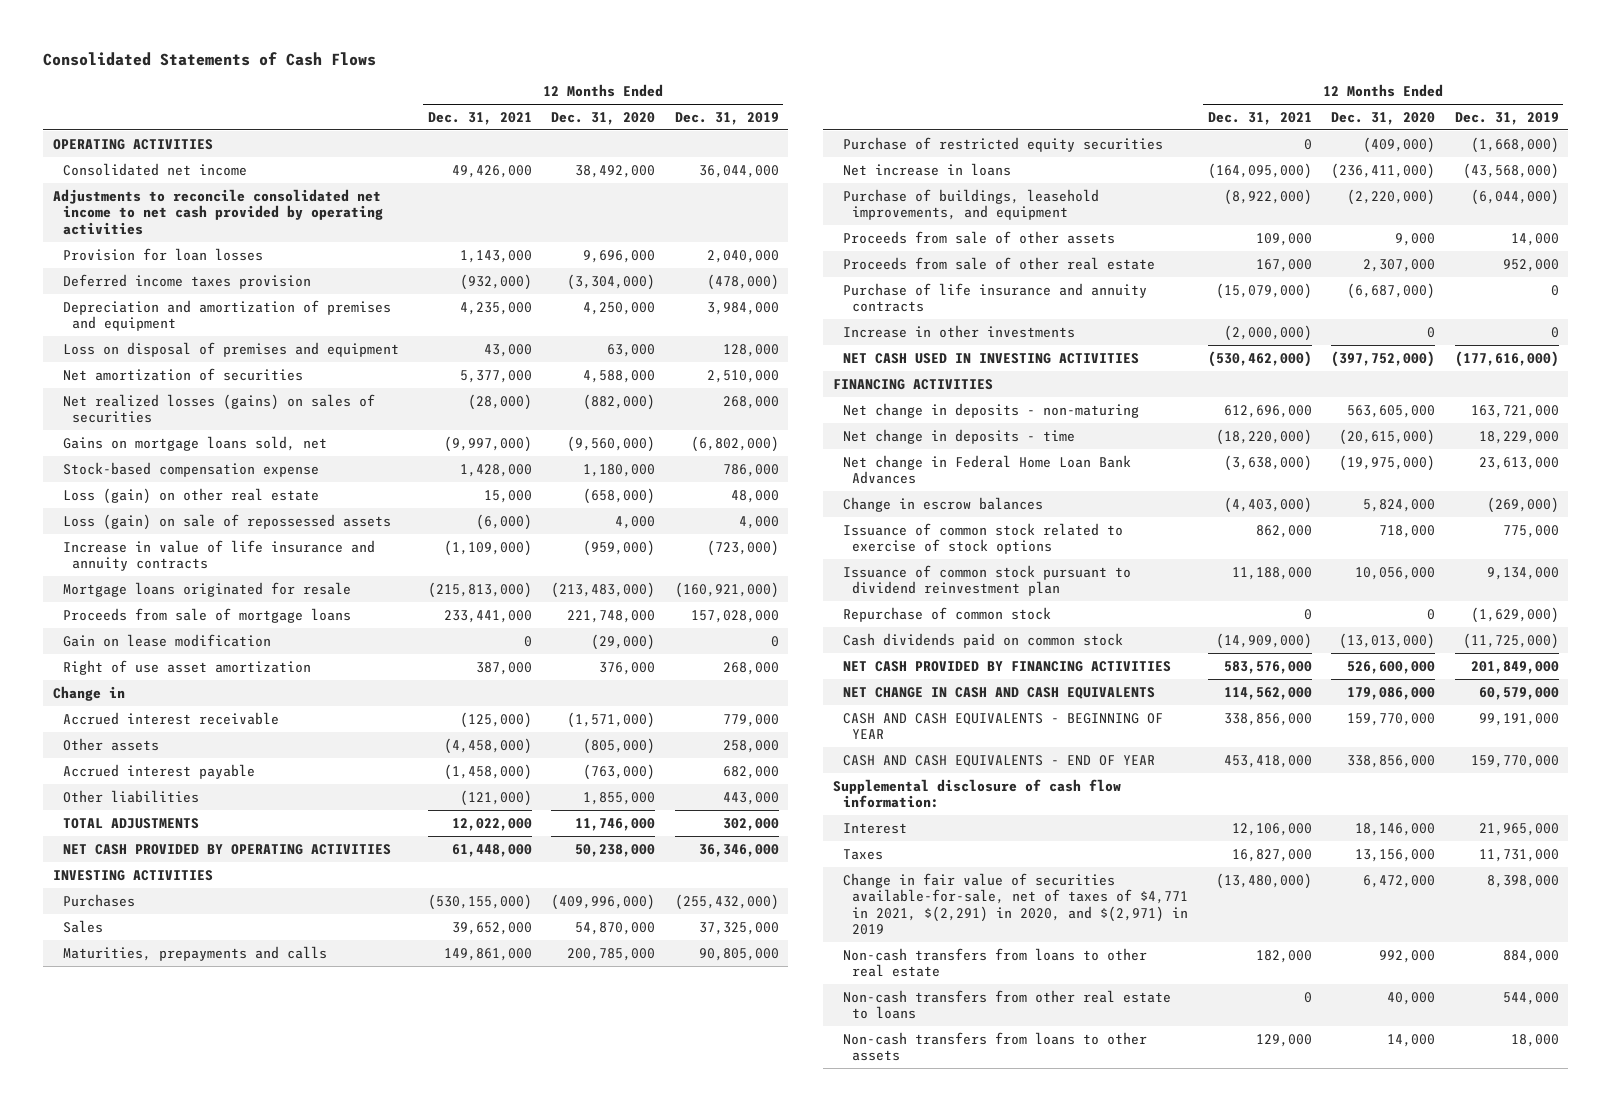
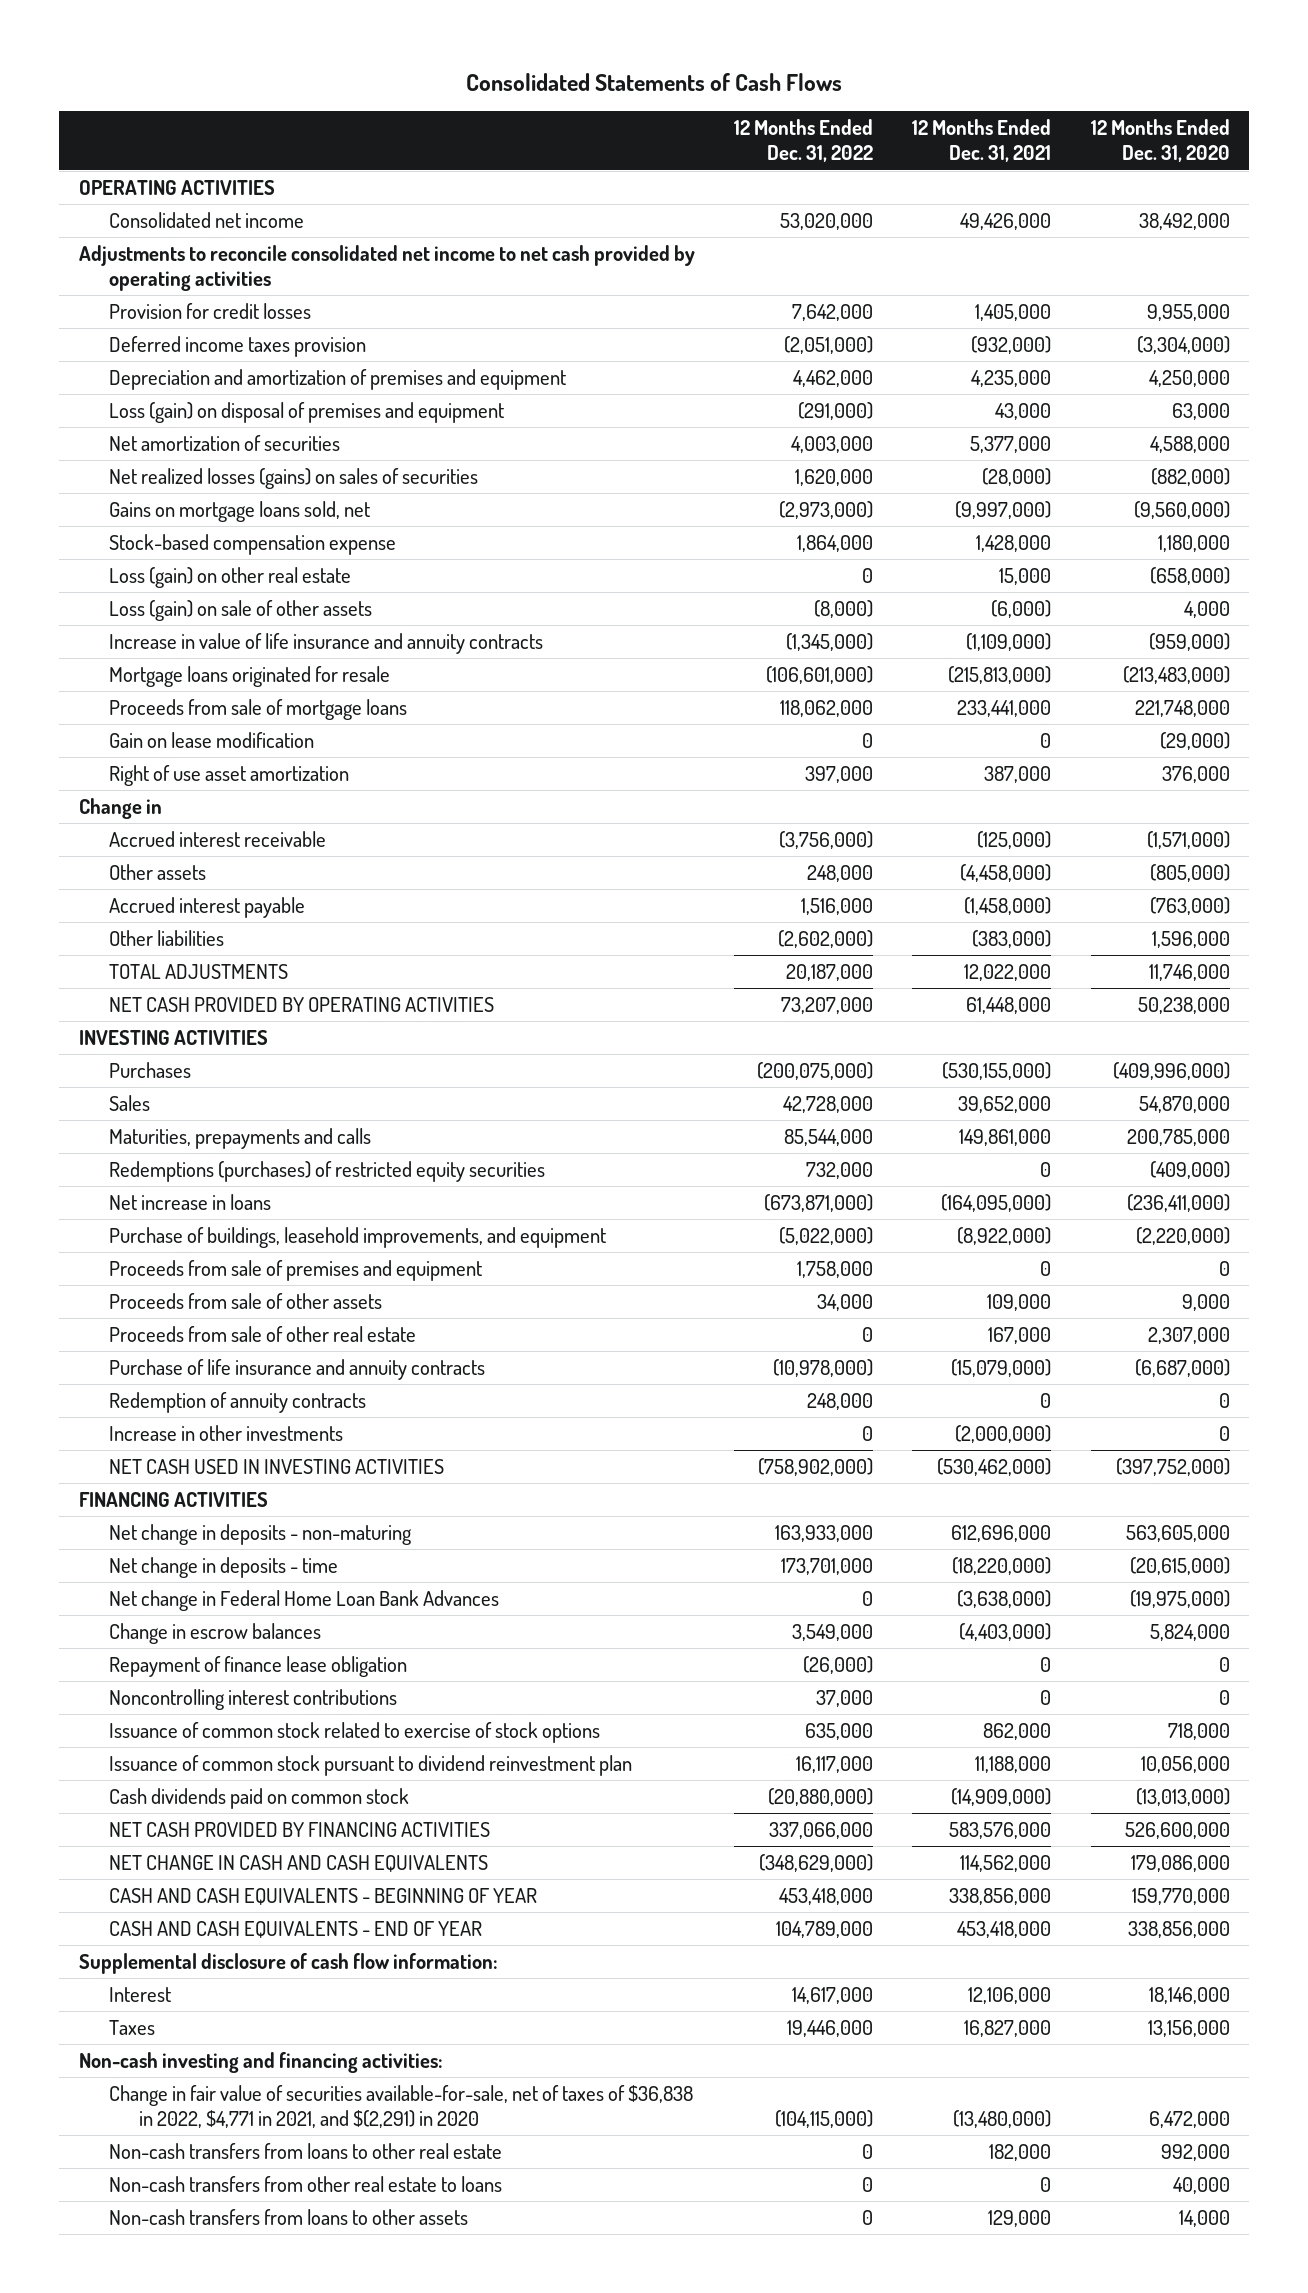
- | 12 Months Ended Dec. 31, 2021 | 12 Months Ended Dec. 31, 2020 | 12 Months Ended Dec. 31, 2019
+ | 12 Months Ended Dec. 31, 2022 | 12 Months Ended Dec. 31, 2021 | 12 Months Ended Dec. 31, 2020
- Provision for loan losses | 1,143,000 | 9,696,000 | 2,040,000
+ Provision for credit losses | 7,642,000 | 1,405,000 | 9,955,000
- Loss on disposal of premises and equipment | 43,000 | 63,000 | 128,000
+ Loss (gain) on disposal of premises and equipment | (291,000) | 43,000 | 63,000
- Loss (gain) on sale of repossessed assets | (6,000) | 4,000 | 4,000
+ Loss (gain) on sale of other assets | (8,000) | (6,000) | 4,000
- Other liabilities | (121,000) | 1,855,000 | 443,000
+ Other liabilities | (2,602,000) | (383,000) | 1,596,000
- Purchase of restricted equity securities | 0 | (409,000) | (1,668,000)
+ Redemptions (purchases) of restricted equity securities | 732,000 | 0 | (409,000)
+ Proceeds from sale of premises and equipment | 1,758,000 | 0 | 0
+ Redemption of annuity contracts | 248,000 | 0 | 0
+ Repayment of finance lease obligation | (26,000) | 0 | 0
+ Noncontrolling interest contributions | 37,000 | 0 | 0
- Repurchase of common stock | 0 | 0 | (1,629,000)
- Change in fair value of securities available-for-sale, net of taxes of $4,771 in 2021, $(2,291) in 2020, and $(2,971) in 2019 | (13,480,000) | 6,472,000 | 8,398,000
+ Non-cash investing and financing activities:
+ Change in fair value of securities available-for-sale, net of taxes of $36,838 in 2022, $4,771 in 2021, and $(2,291) in 2020 | (104,115,000) | (13,480,000) | 6,472,000

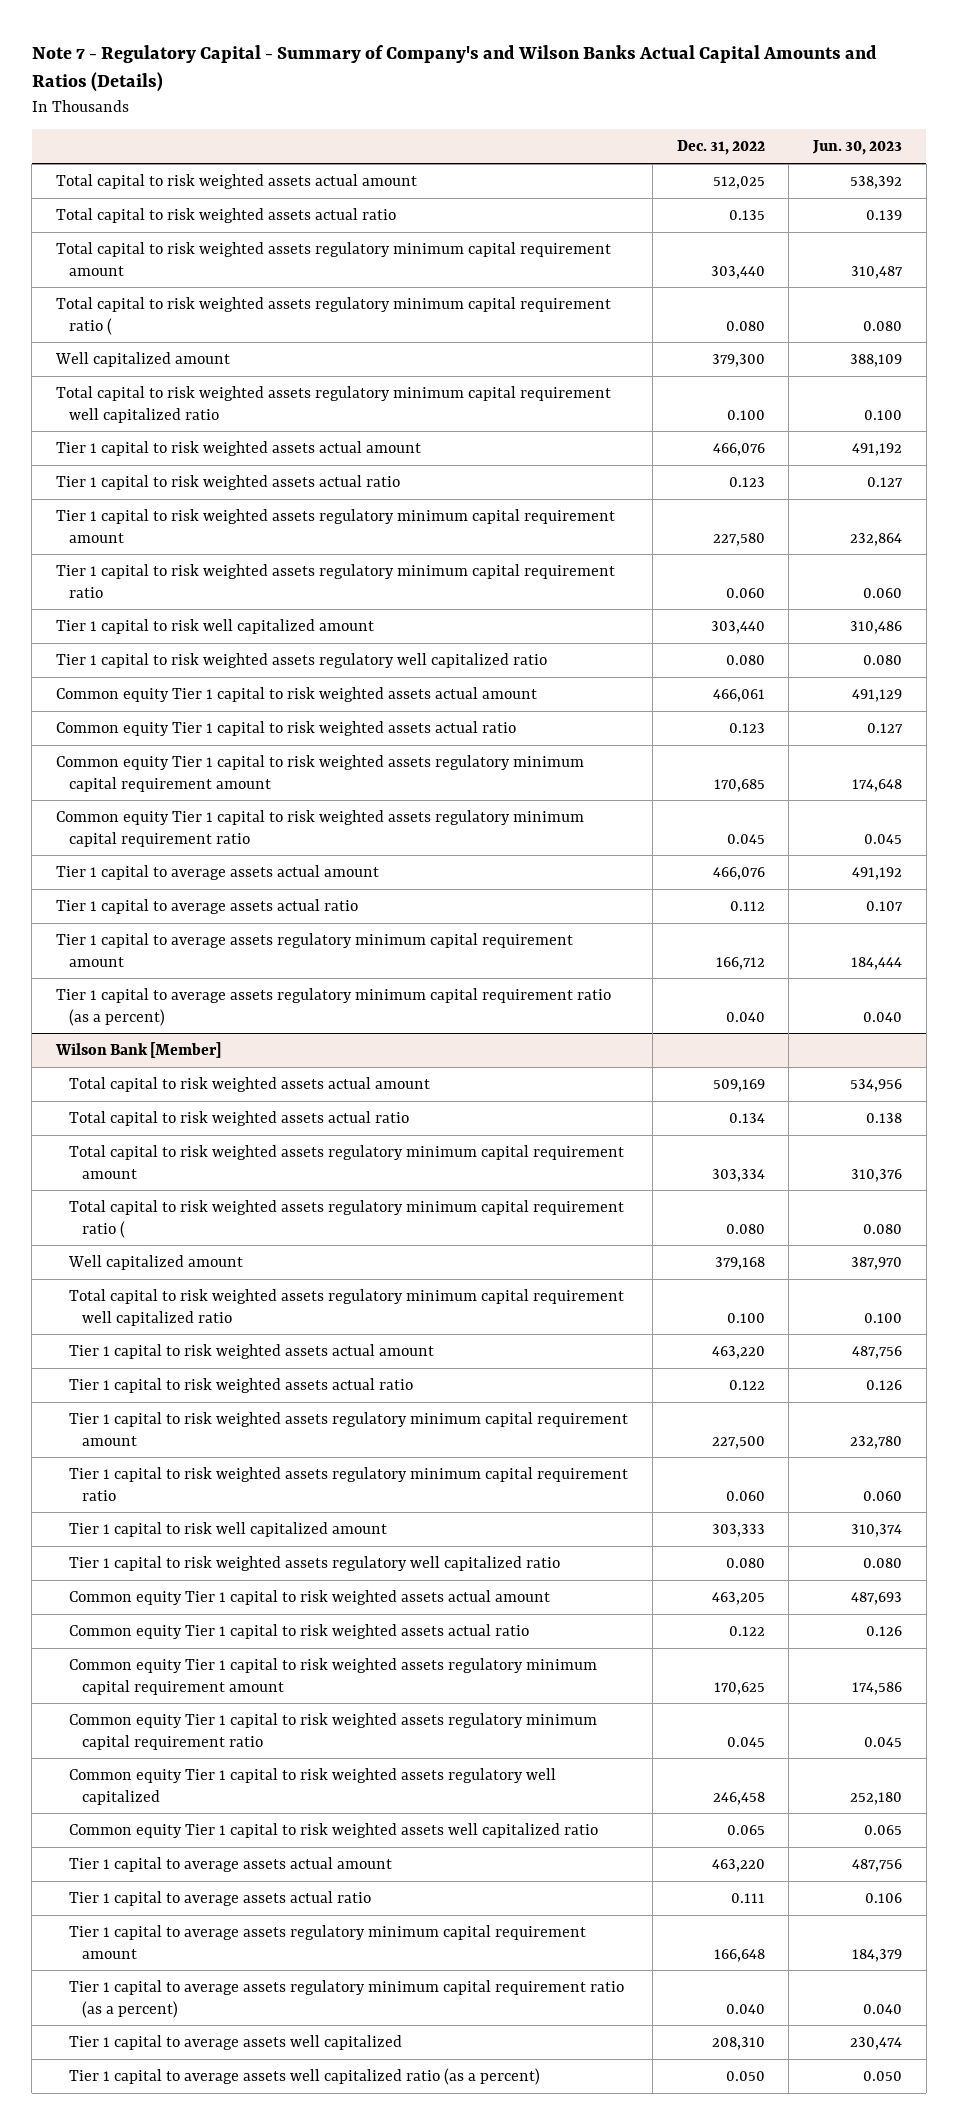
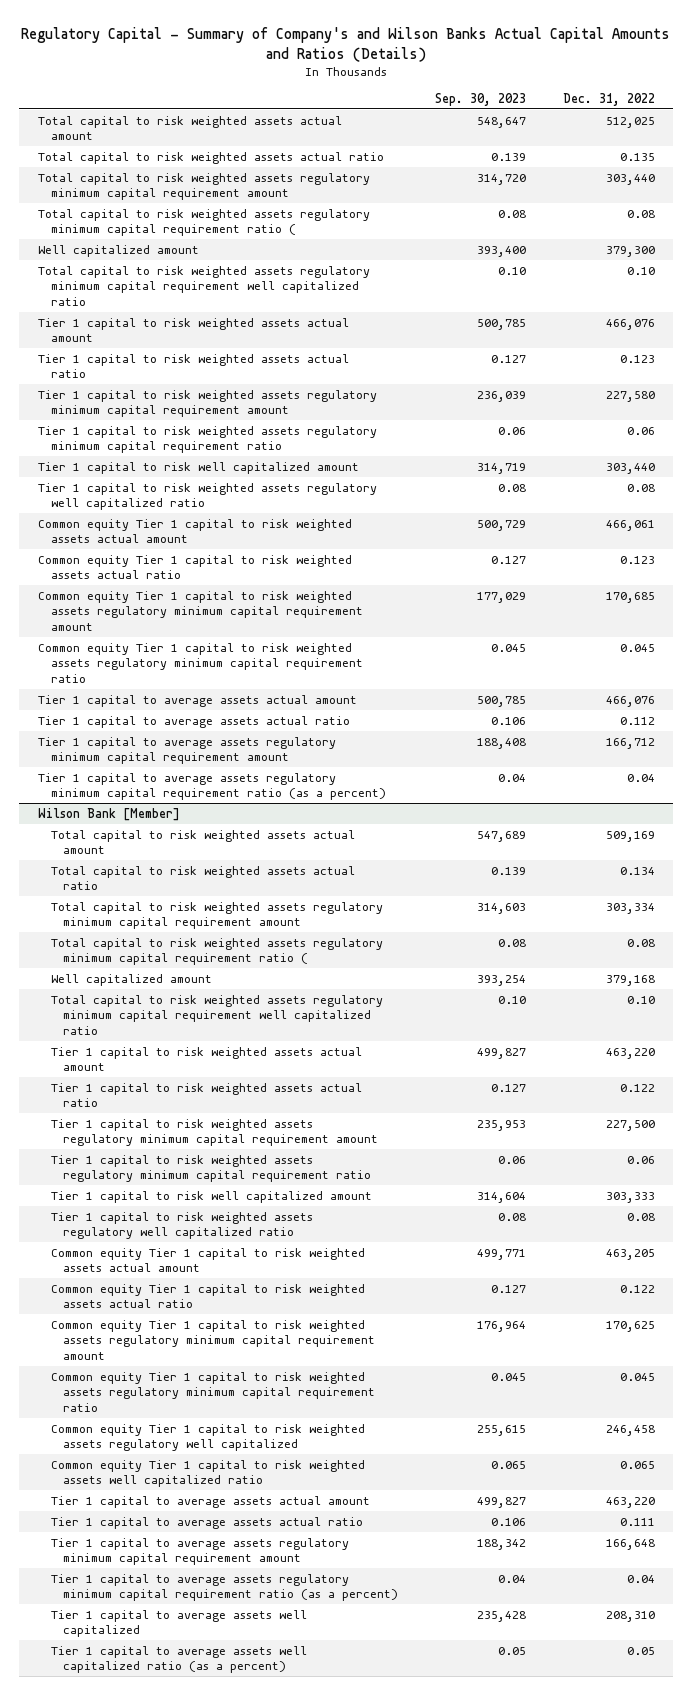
- Note 7 - Regulatory Capital - Summary of Company's and Wilson Banks Actual Capital Amounts and Ratios (Details)
+ Regulatory Capital - Summary of Company's and Wilson Banks Actual Capital Amounts and Ratios (Details)
- | Dec. 31, 2022 | Jun. 30, 2023
+ | Sep. 30, 2023 | Dec. 31, 2022
- Total capital to risk weighted assets regulatory minimum capital requirement ratio ( | 0.080 | 0.080
+ Total capital to risk weighted assets regulatory minimum capital requirement ratio ( | 0.08 | 0.08
- Total capital to risk weighted assets regulatory minimum capital requirement well capitalized ratio | 0.100 | 0.100
+ Total capital to risk weighted assets regulatory minimum capital requirement well capitalized ratio | 0.10 | 0.10
- Tier 1 capital to risk weighted assets regulatory minimum capital requirement ratio | 0.060 | 0.060
+ Tier 1 capital to risk weighted assets regulatory minimum capital requirement ratio | 0.06 | 0.06
- Tier 1 capital to risk weighted assets regulatory well capitalized ratio | 0.080 | 0.080
+ Tier 1 capital to risk weighted assets regulatory well capitalized ratio | 0.08 | 0.08
- Tier 1 capital to average assets regulatory minimum capital requirement ratio (as a percent) | 0.040 | 0.040
+ Tier 1 capital to average assets regulatory minimum capital requirement ratio (as a percent) | 0.04 | 0.04
@ Wilson Bank [Member]
- Total capital to risk weighted assets regulatory minimum capital requirement ratio ( | 0.080 | 0.080
+ Total capital to risk weighted assets regulatory minimum capital requirement ratio ( | 0.08 | 0.08
- Total capital to risk weighted assets regulatory minimum capital requirement well capitalized ratio | 0.100 | 0.100
+ Total capital to risk weighted assets regulatory minimum capital requirement well capitalized ratio | 0.10 | 0.10
- Tier 1 capital to risk weighted assets regulatory minimum capital requirement ratio | 0.060 | 0.060
+ Tier 1 capital to risk weighted assets regulatory minimum capital requirement ratio | 0.06 | 0.06
- Tier 1 capital to risk weighted assets regulatory well capitalized ratio | 0.080 | 0.080
+ Tier 1 capital to risk weighted assets regulatory well capitalized ratio | 0.08 | 0.08
- Tier 1 capital to average assets regulatory minimum capital requirement ratio (as a percent) | 0.040 | 0.040
+ Tier 1 capital to average assets regulatory minimum capital requirement ratio (as a percent) | 0.04 | 0.04
- Tier 1 capital to average assets well capitalized ratio (as a percent) | 0.050 | 0.050
+ Tier 1 capital to average assets well capitalized ratio (as a percent) | 0.05 | 0.05

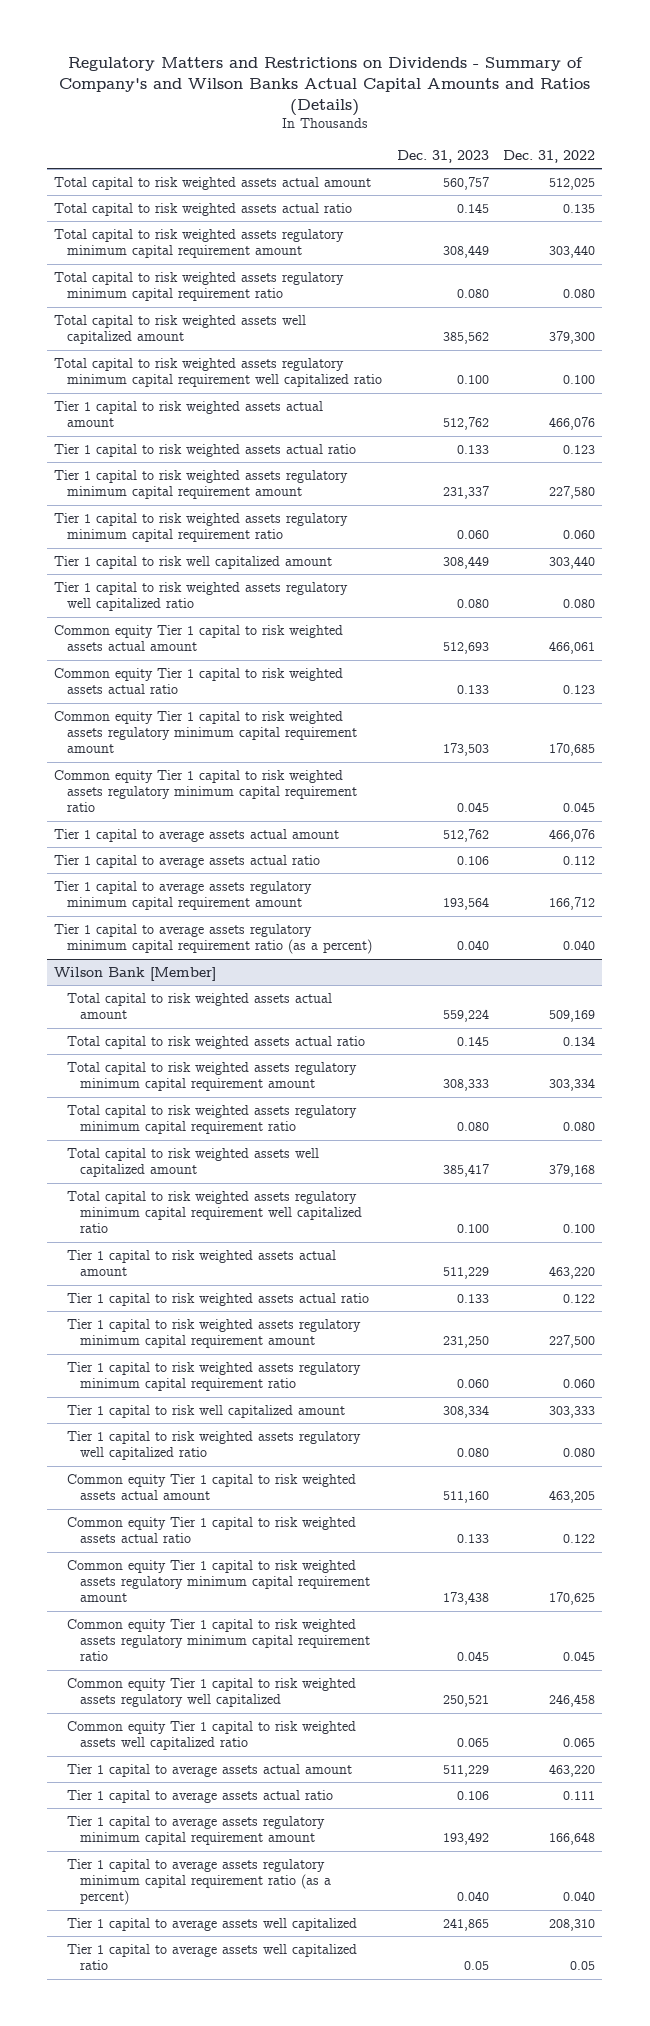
- Regulatory Capital - Summary of Company's and Wilson Banks Actual Capital Amounts and Ratios (Details)
+ Regulatory Matters and Restrictions on Dividends - Summary of Company's and Wilson Banks Actual Capital Amounts and Ratios (Details)
- | Sep. 30, 2023 | Dec. 31, 2022
+ | Dec. 31, 2023 | Dec. 31, 2022
- Total capital to risk weighted assets regulatory minimum capital requirement ratio ( | 0.08 | 0.08
- Well capitalized amount | 393,400 | 379,300
- Total capital to risk weighted assets regulatory minimum capital requirement well capitalized ratio | 0.10 | 0.10
+ Total capital to risk weighted assets regulatory minimum capital requirement ratio | 0.080 | 0.080
+ Total capital to risk weighted assets well capitalized amount | 385,562 | 379,300
+ Total capital to risk weighted assets regulatory minimum capital requirement well capitalized ratio | 0.100 | 0.100
- Tier 1 capital to risk weighted assets regulatory minimum capital requirement ratio | 0.06 | 0.06
+ Tier 1 capital to risk weighted assets regulatory minimum capital requirement ratio | 0.060 | 0.060
- Tier 1 capital to risk weighted assets regulatory well capitalized ratio | 0.08 | 0.08
+ Tier 1 capital to risk weighted assets regulatory well capitalized ratio | 0.080 | 0.080
- Tier 1 capital to average assets regulatory minimum capital requirement ratio (as a percent) | 0.04 | 0.04
+ Tier 1 capital to average assets regulatory minimum capital requirement ratio (as a percent) | 0.040 | 0.040
@ Wilson Bank [Member]
- Total capital to risk weighted assets regulatory minimum capital requirement ratio ( | 0.08 | 0.08
- Well capitalized amount | 393,254 | 379,168
- Total capital to risk weighted assets regulatory minimum capital requirement well capitalized ratio | 0.10 | 0.10
+ Total capital to risk weighted assets regulatory minimum capital requirement ratio | 0.080 | 0.080
+ Total capital to risk weighted assets well capitalized amount | 385,417 | 379,168
+ Total capital to risk weighted assets regulatory minimum capital requirement well capitalized ratio | 0.100 | 0.100
- Tier 1 capital to risk weighted assets regulatory minimum capital requirement ratio | 0.06 | 0.06
+ Tier 1 capital to risk weighted assets regulatory minimum capital requirement ratio | 0.060 | 0.060
- Tier 1 capital to risk weighted assets regulatory well capitalized ratio | 0.08 | 0.08
+ Tier 1 capital to risk weighted assets regulatory well capitalized ratio | 0.080 | 0.080
- Tier 1 capital to average assets regulatory minimum capital requirement ratio (as a percent) | 0.04 | 0.04
+ Tier 1 capital to average assets regulatory minimum capital requirement ratio (as a percent) | 0.040 | 0.040
- Tier 1 capital to average assets well capitalized ratio (as a percent) | 0.05 | 0.05
+ Tier 1 capital to average assets well capitalized ratio | 0.05 | 0.05

